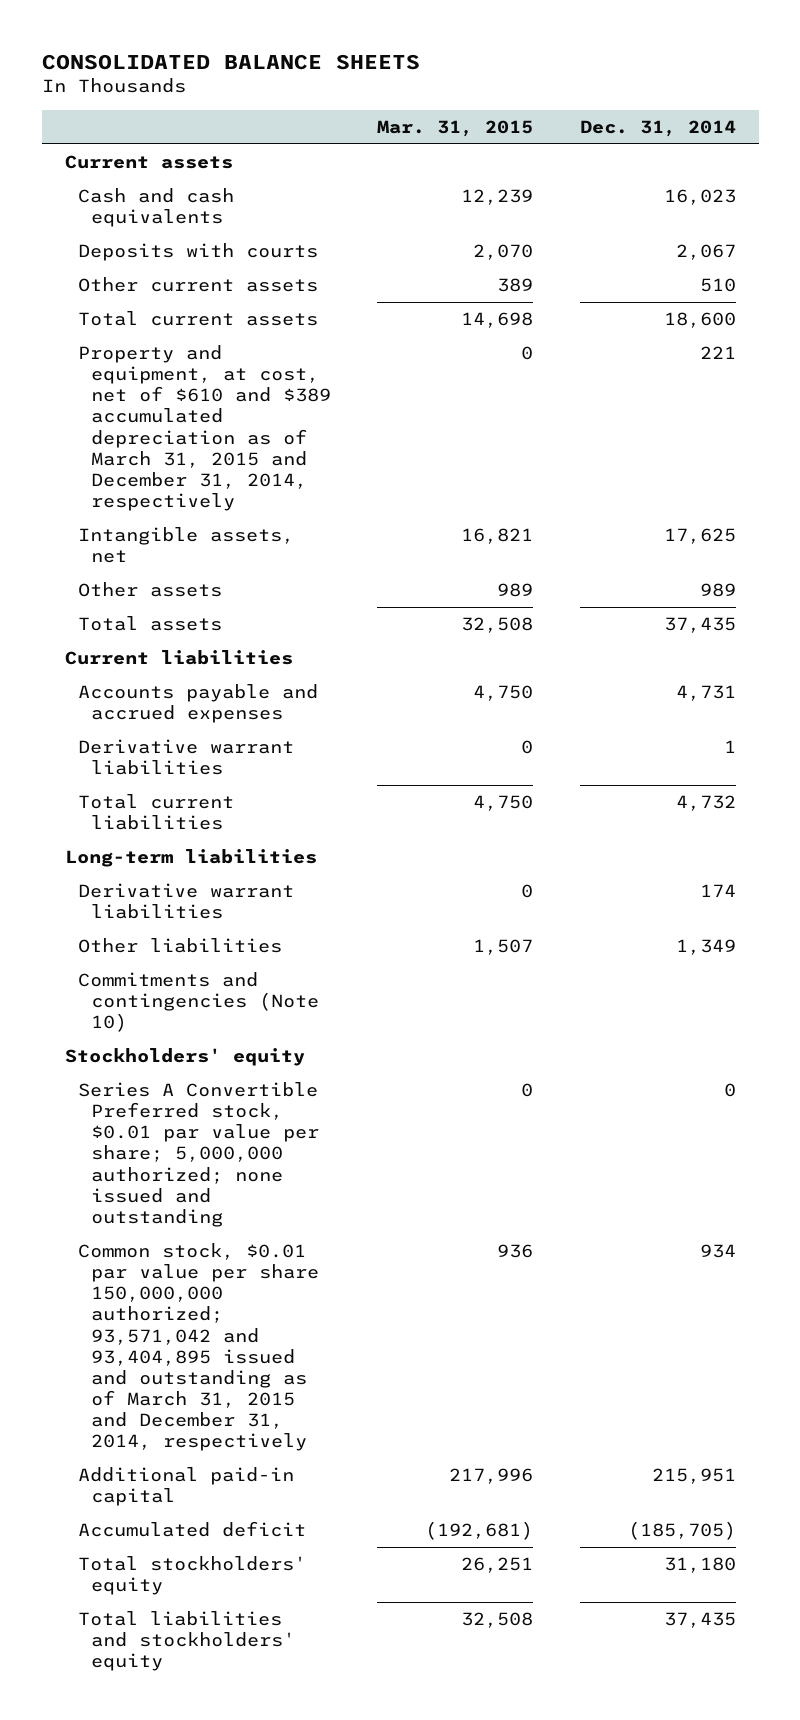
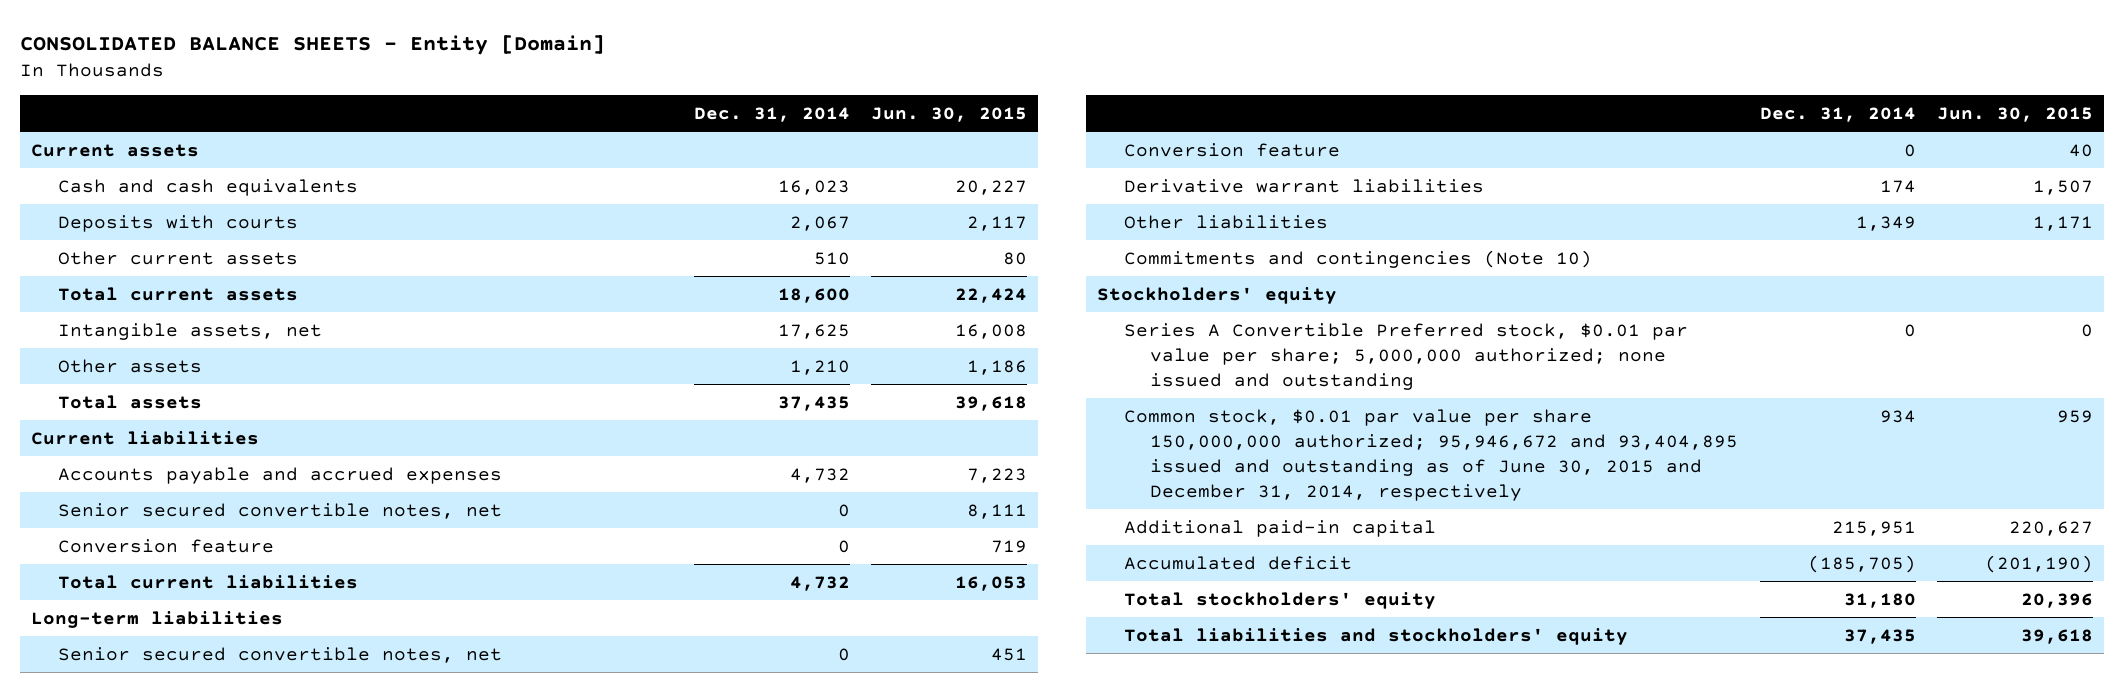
- CONSOLIDATED BALANCE SHEETS
+ CONSOLIDATED BALANCE SHEETS - Entity [Domain]
- | Mar. 31, 2015 | Dec. 31, 2014
+ | Dec. 31, 2014 | Jun. 30, 2015
- Property and equipment, at cost, net of $610 and $389 accumulated depreciation as of March 31, 2015 and December 31, 2014, respectively | 0 | 221
- Other assets | 989 | 989
+ Other assets | 1,210 | 1,186
- Accounts payable and accrued expenses | 4,750 | 4,731
- Derivative warrant liabilities | 0 | 1
+ Accounts payable and accrued expenses | 4,732 | 7,223
+ Senior secured convertible notes, net | 0 | 8,111
+ Conversion feature | 0 | 719
+ Senior secured convertible notes, net | 0 | 451
+ Conversion feature | 0 | 40
- Common stock, $0.01 par value per share 150,000,000 authorized; 93,571,042 and 93,404,895 issued and outstanding as of March 31, 2015 and December 31, 2014, respectively | 936 | 934
+ Common stock, $0.01 par value per share 150,000,000 authorized; 95,946,672 and 93,404,895 issued and outstanding as of June 30, 2015 and December 31, 2014, respectively | 934 | 959

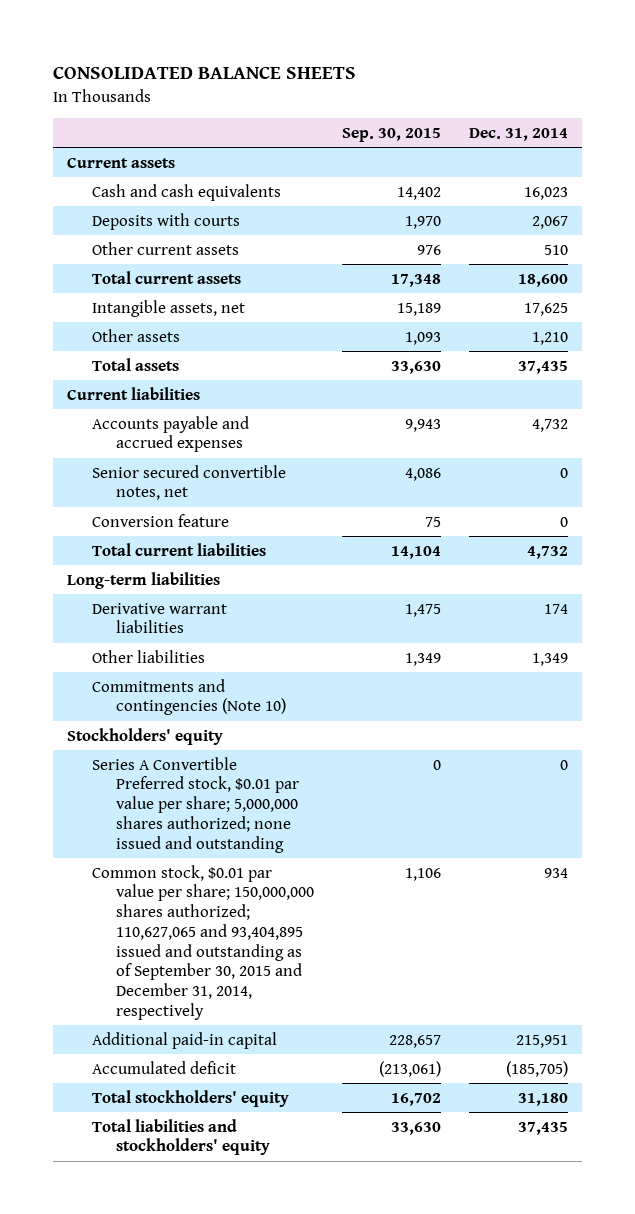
- CONSOLIDATED BALANCE SHEETS - Entity [Domain]
+ CONSOLIDATED BALANCE SHEETS
- | Dec. 31, 2014 | Jun. 30, 2015
+ | Sep. 30, 2015 | Dec. 31, 2014
- Senior secured convertible notes, net | 0 | 451
- Conversion feature | 0 | 40
- Series A Convertible Preferred stock, $0.01 par value per share; 5,000,000 authorized; none issued and outstanding | 0 | 0
- Common stock, $0.01 par value per share 150,000,000 authorized; 95,946,672 and 93,404,895 issued and outstanding as of June 30, 2015 and December 31, 2014, respectively | 934 | 959
+ Series A Convertible Preferred stock, $0.01 par value per share; 5,000,000 shares authorized; none issued and outstanding | 0 | 0
+ Common stock, $0.01 par value per share; 150,000,000 shares authorized; 110,627,065 and 93,404,895 issued and outstanding as of September 30, 2015 and December 31, 2014, respectively | 1,106 | 934

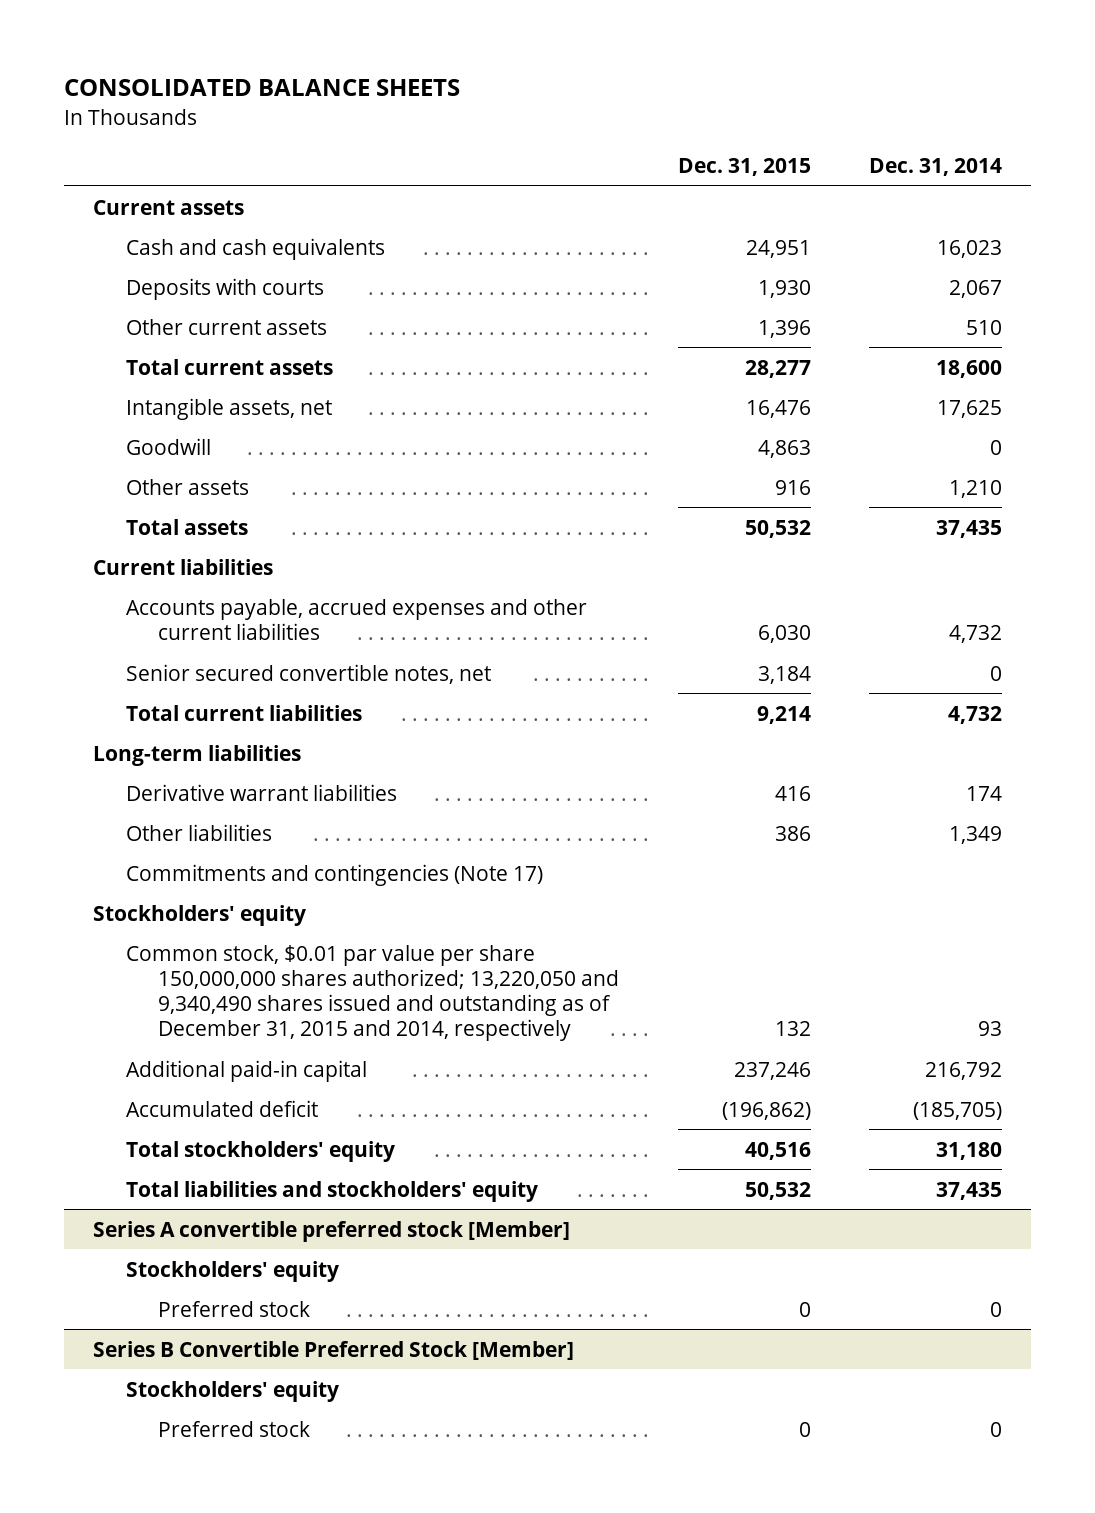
- | Sep. 30, 2015 | Dec. 31, 2014
+ | Dec. 31, 2015 | Dec. 31, 2014
+ Goodwill | 4,863 | 0
- Accounts payable and accrued expenses | 9,943 | 4,732
+ Accounts payable, accrued expenses and other current liabilities | 6,030 | 4,732
- Conversion feature | 75 | 0
- Commitments and contingencies (Note 10)
+ Commitments and contingencies (Note 17)
- Series A Convertible Preferred stock, $0.01 par value per share; 5,000,000 shares authorized; none issued and outstanding | 0 | 0
- Common stock, $0.01 par value per share; 150,000,000 shares authorized; 110,627,065 and 93,404,895 issued and outstanding as of September 30, 2015 and December 31, 2014, respectively | 1,106 | 934
- Additional paid-in capital | 228,657 | 215,951
+ Common stock, $0.01 par value per share 150,000,000 shares authorized; 13,220,050 and 9,340,490 shares issued and outstanding as of December 31, 2015 and 2014, respectively | 132 | 93
+ Additional paid-in capital | 237,246 | 216,792
+ Series A convertible preferred stock [Member]
+ Stockholders' equity
+ Preferred stock | 0 | 0
+ Series B Convertible Preferred Stock [Member]
+ Stockholders' equity
+ Preferred stock | 0 | 0

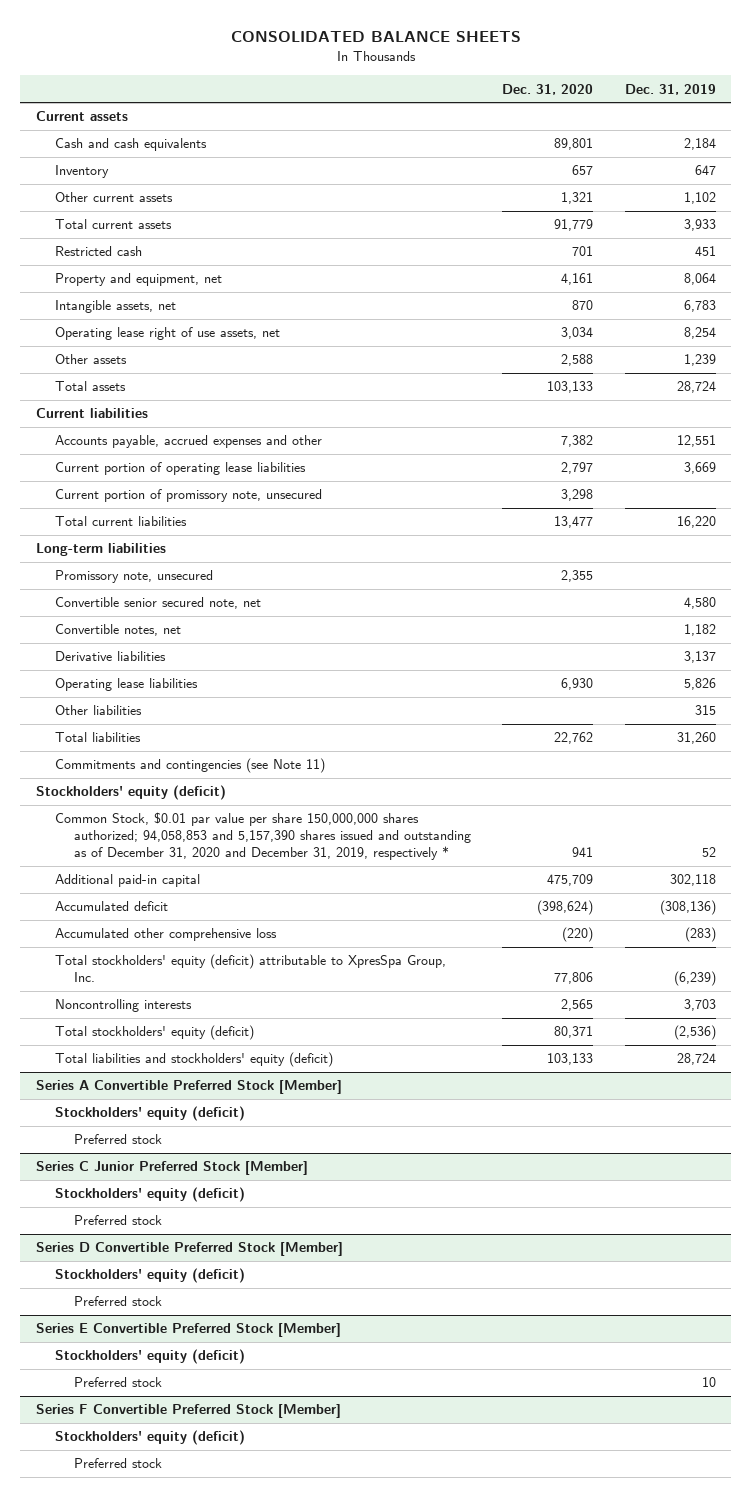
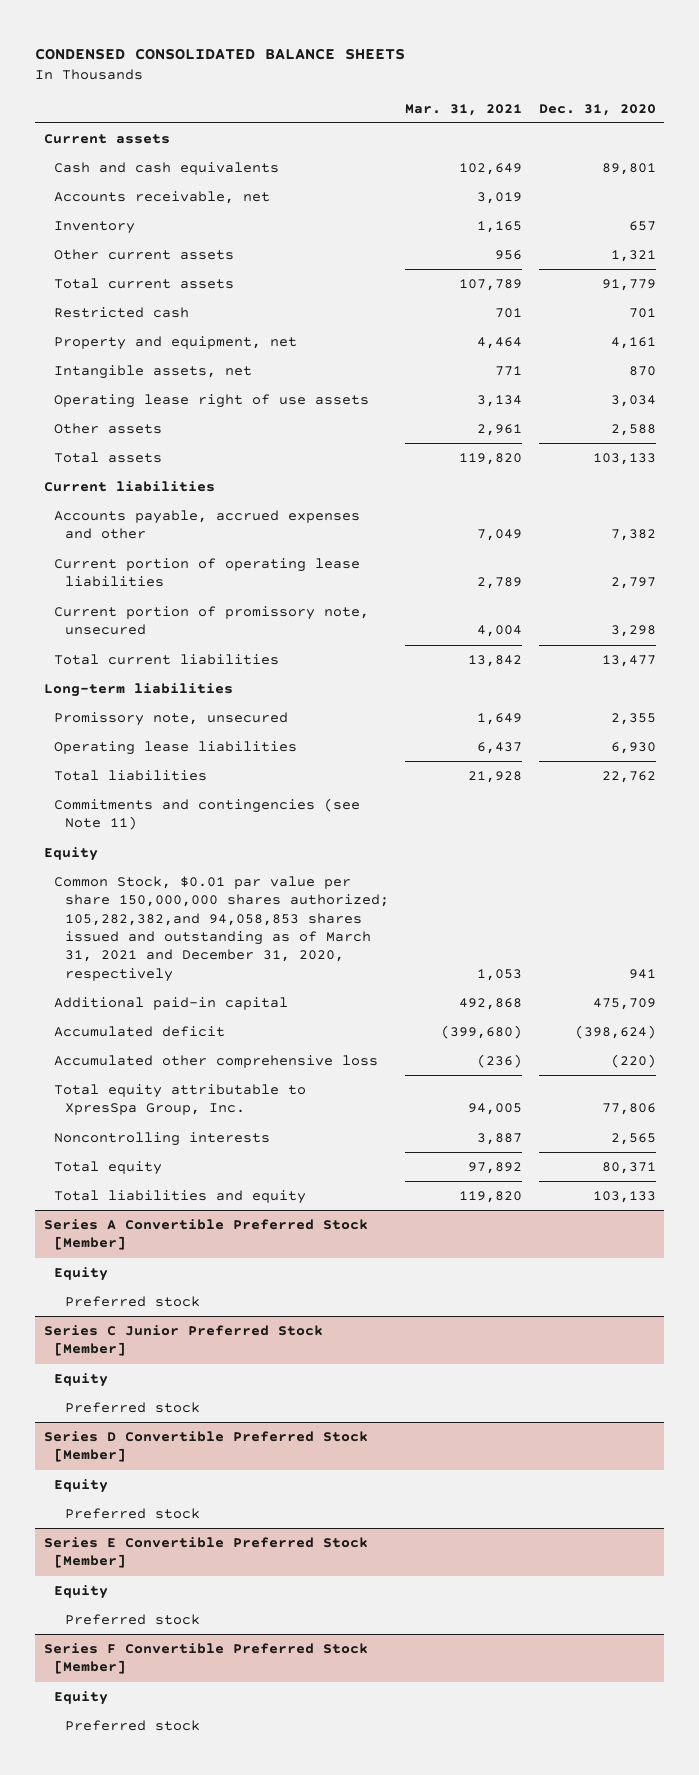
- CONSOLIDATED BALANCE SHEETS
+ CONDENSED CONSOLIDATED BALANCE SHEETS
- | Dec. 31, 2020 | Dec. 31, 2019
+ | Mar. 31, 2021 | Dec. 31, 2020
+ Accounts receivable, net | 3,019 |
- Operating lease right of use assets, net | 3,034 | 8,254
+ Operating lease right of use assets | 3,134 | 3,034
- Convertible senior secured note, net | | 4,580
- Convertible notes, net | | 1,182
- Derivative liabilities | | 3,137
- Other liabilities | | 315
- Stockholders' equity (deficit)
- Common Stock, $0.01 par value per share 150,000,000 shares authorized; 94,058,853 and 5,157,390 shares issued and outstanding as of December 31, 2020 and December 31, 2019, respectively * | 941 | 52
+ Equity
+ Common Stock, $0.01 par value per share 150,000,000 shares authorized; 105,282,382,and 94,058,853 shares issued and outstanding as of March 31, 2021 and December 31, 2020, respectively | 1,053 | 941
- Total stockholders' equity (deficit) attributable to XpresSpa Group, Inc. | 77,806 | (6,239)
+ Total equity attributable to XpresSpa Group, Inc. | 94,005 | 77,806
- Total stockholders' equity (deficit) | 80,371 | (2,536)
- Total liabilities and stockholders' equity (deficit) | 103,133 | 28,724
+ Total equity | 97,892 | 80,371
+ Total liabilities and equity | 119,820 | 103,133
@ Series A Convertible Preferred Stock [Member]
- Stockholders' equity (deficit)
+ Equity
@ Series C Junior Preferred Stock [Member]
- Stockholders' equity (deficit)
+ Equity
@ Series D Convertible Preferred Stock [Member]
- Stockholders' equity (deficit)
+ Equity
@ Series E Convertible Preferred Stock [Member]
- Stockholders' equity (deficit)
+ Equity
@ Series F Convertible Preferred Stock [Member]
- Stockholders' equity (deficit)
+ Equity

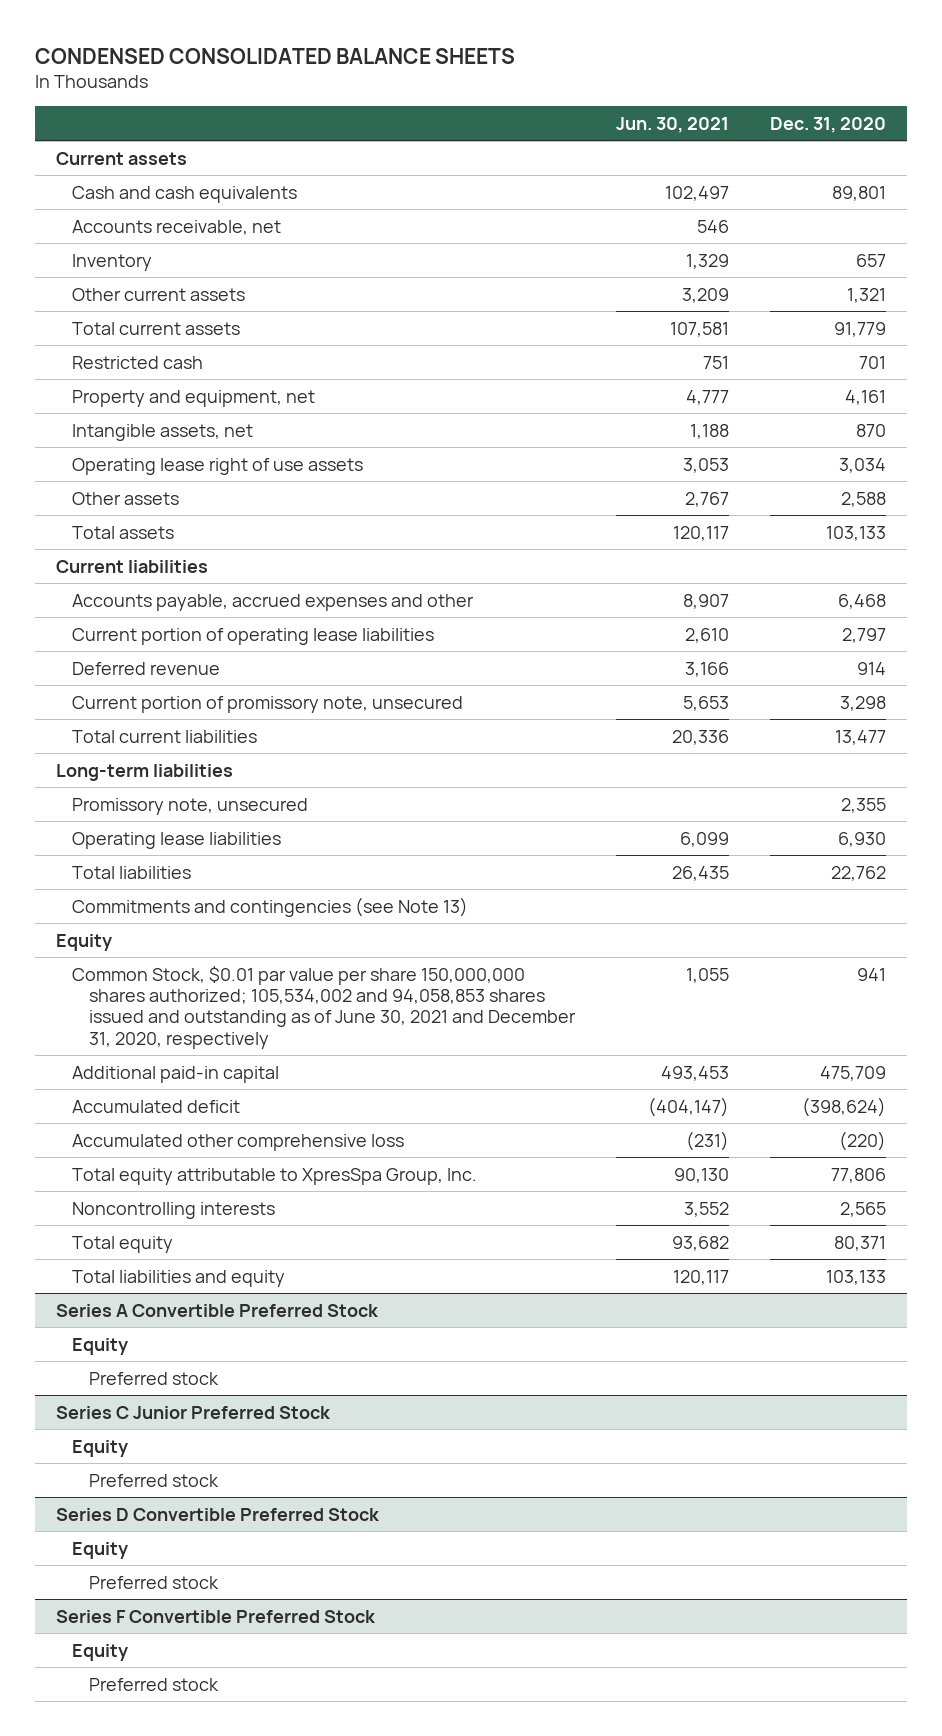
- | Mar. 31, 2021 | Dec. 31, 2020
+ | Jun. 30, 2021 | Dec. 31, 2020
- Accounts payable, accrued expenses and other | 7,049 | 7,382
+ Accounts payable, accrued expenses and other | 8,907 | 6,468
+ Deferred revenue | 3,166 | 914
- Commitments and contingencies (see Note 11)
+ Commitments and contingencies (see Note 13)
- Common Stock, $0.01 par value per share 150,000,000 shares authorized; 105,282,382,and 94,058,853 shares issued and outstanding as of March 31, 2021 and December 31, 2020, respectively | 1,053 | 941
+ Common Stock, $0.01 par value per share 150,000,000 shares authorized; 105,534,002 and 94,058,853 shares issued and outstanding as of June 30, 2021 and December 31, 2020, respectively | 1,055 | 941
- Series A Convertible Preferred Stock [Member]
- Equity
- Preferred stock
- Series C Junior Preferred Stock [Member]
+ Series A Convertible Preferred Stock
- Series D Convertible Preferred Stock [Member]
+ Series C Junior Preferred Stock
- Series E Convertible Preferred Stock [Member]
+ Series D Convertible Preferred Stock
- Series F Convertible Preferred Stock [Member]
+ Series F Convertible Preferred Stock

